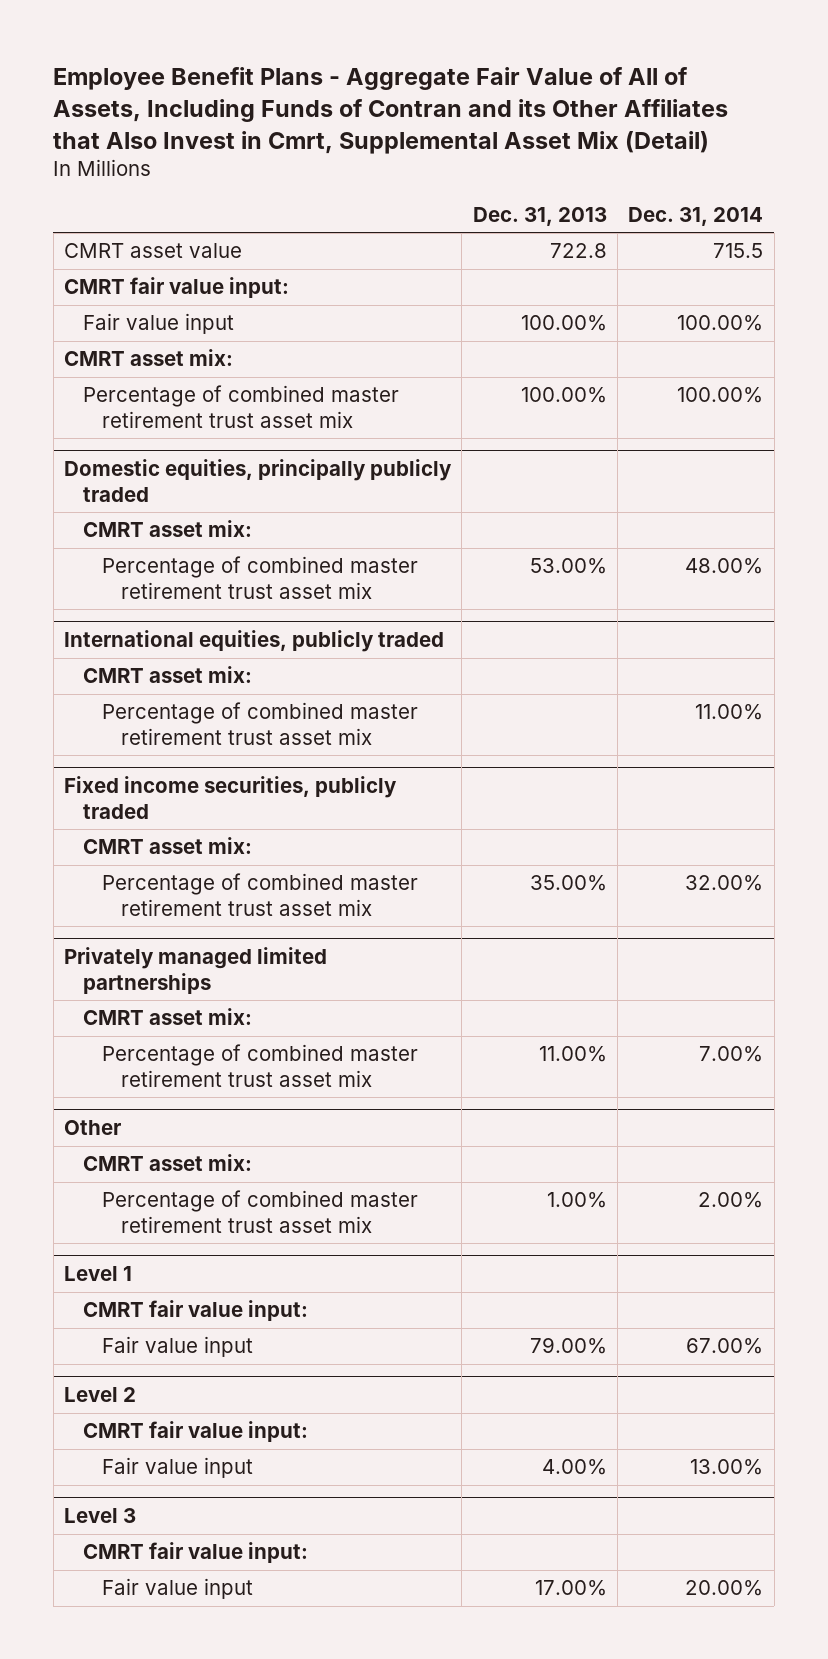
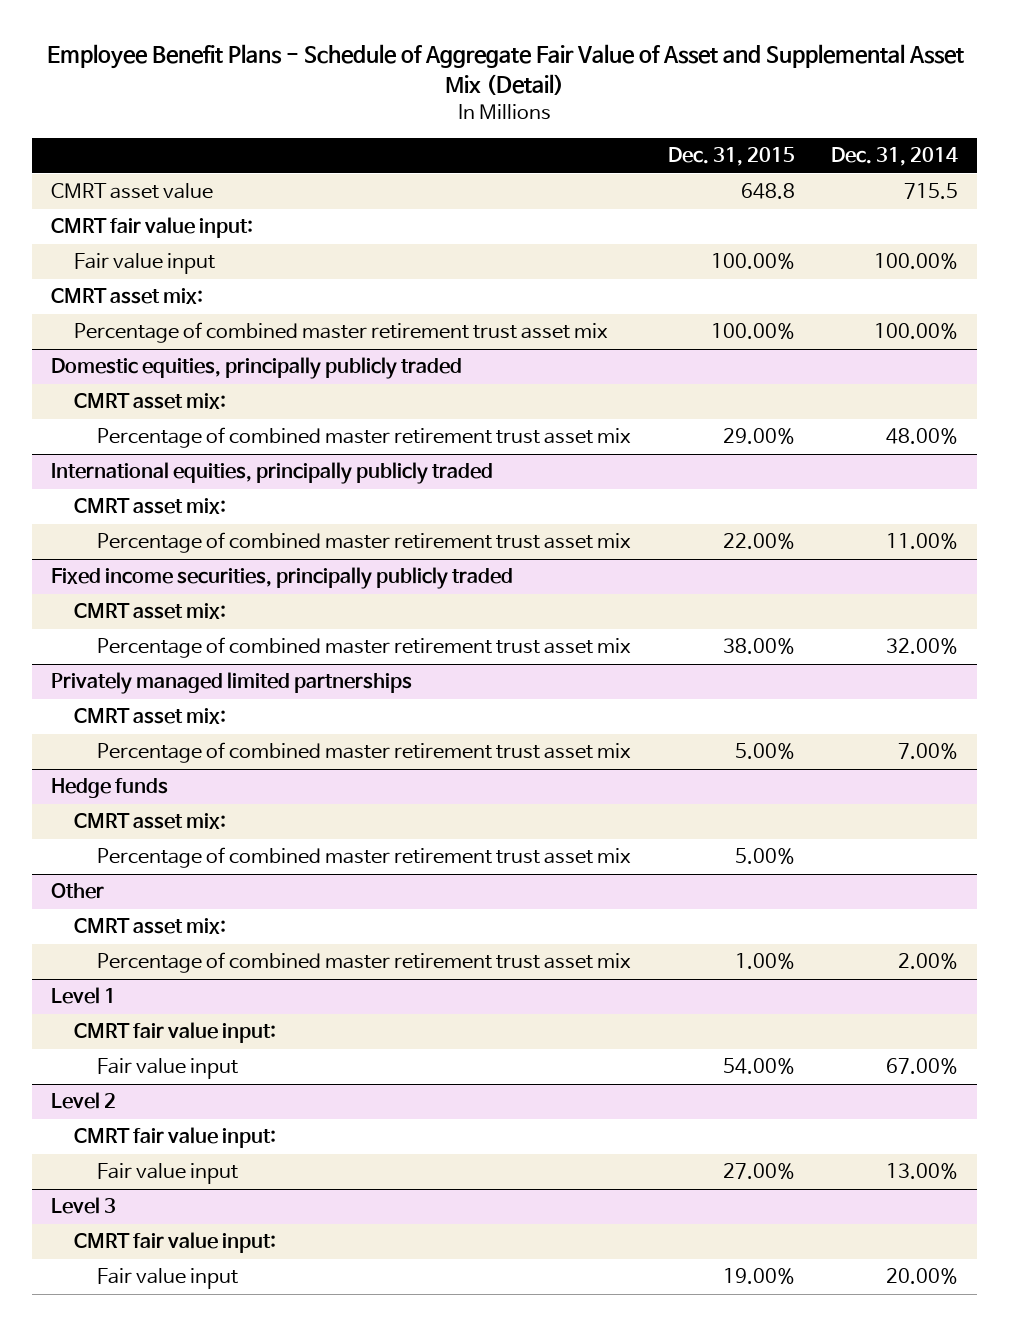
- Employee Benefit Plans - Aggregate Fair Value of All of Assets, Including Funds of Contran and its Other Affiliates that Also Invest in Cmrt, Supplemental Asset Mix (Detail)
+ Employee Benefit Plans - Schedule of Aggregate Fair Value of Asset and Supplemental Asset Mix (Detail)
- | Dec. 31, 2013 | Dec. 31, 2014
+ | Dec. 31, 2015 | Dec. 31, 2014
- International equities, publicly traded
+ International equities, principally publicly traded
- Fixed income securities, publicly traded
+ Fixed income securities, principally publicly traded
+ Hedge funds
+ CMRT asset mix:
+ Percentage of combined master retirement trust asset mix | 5.00% |

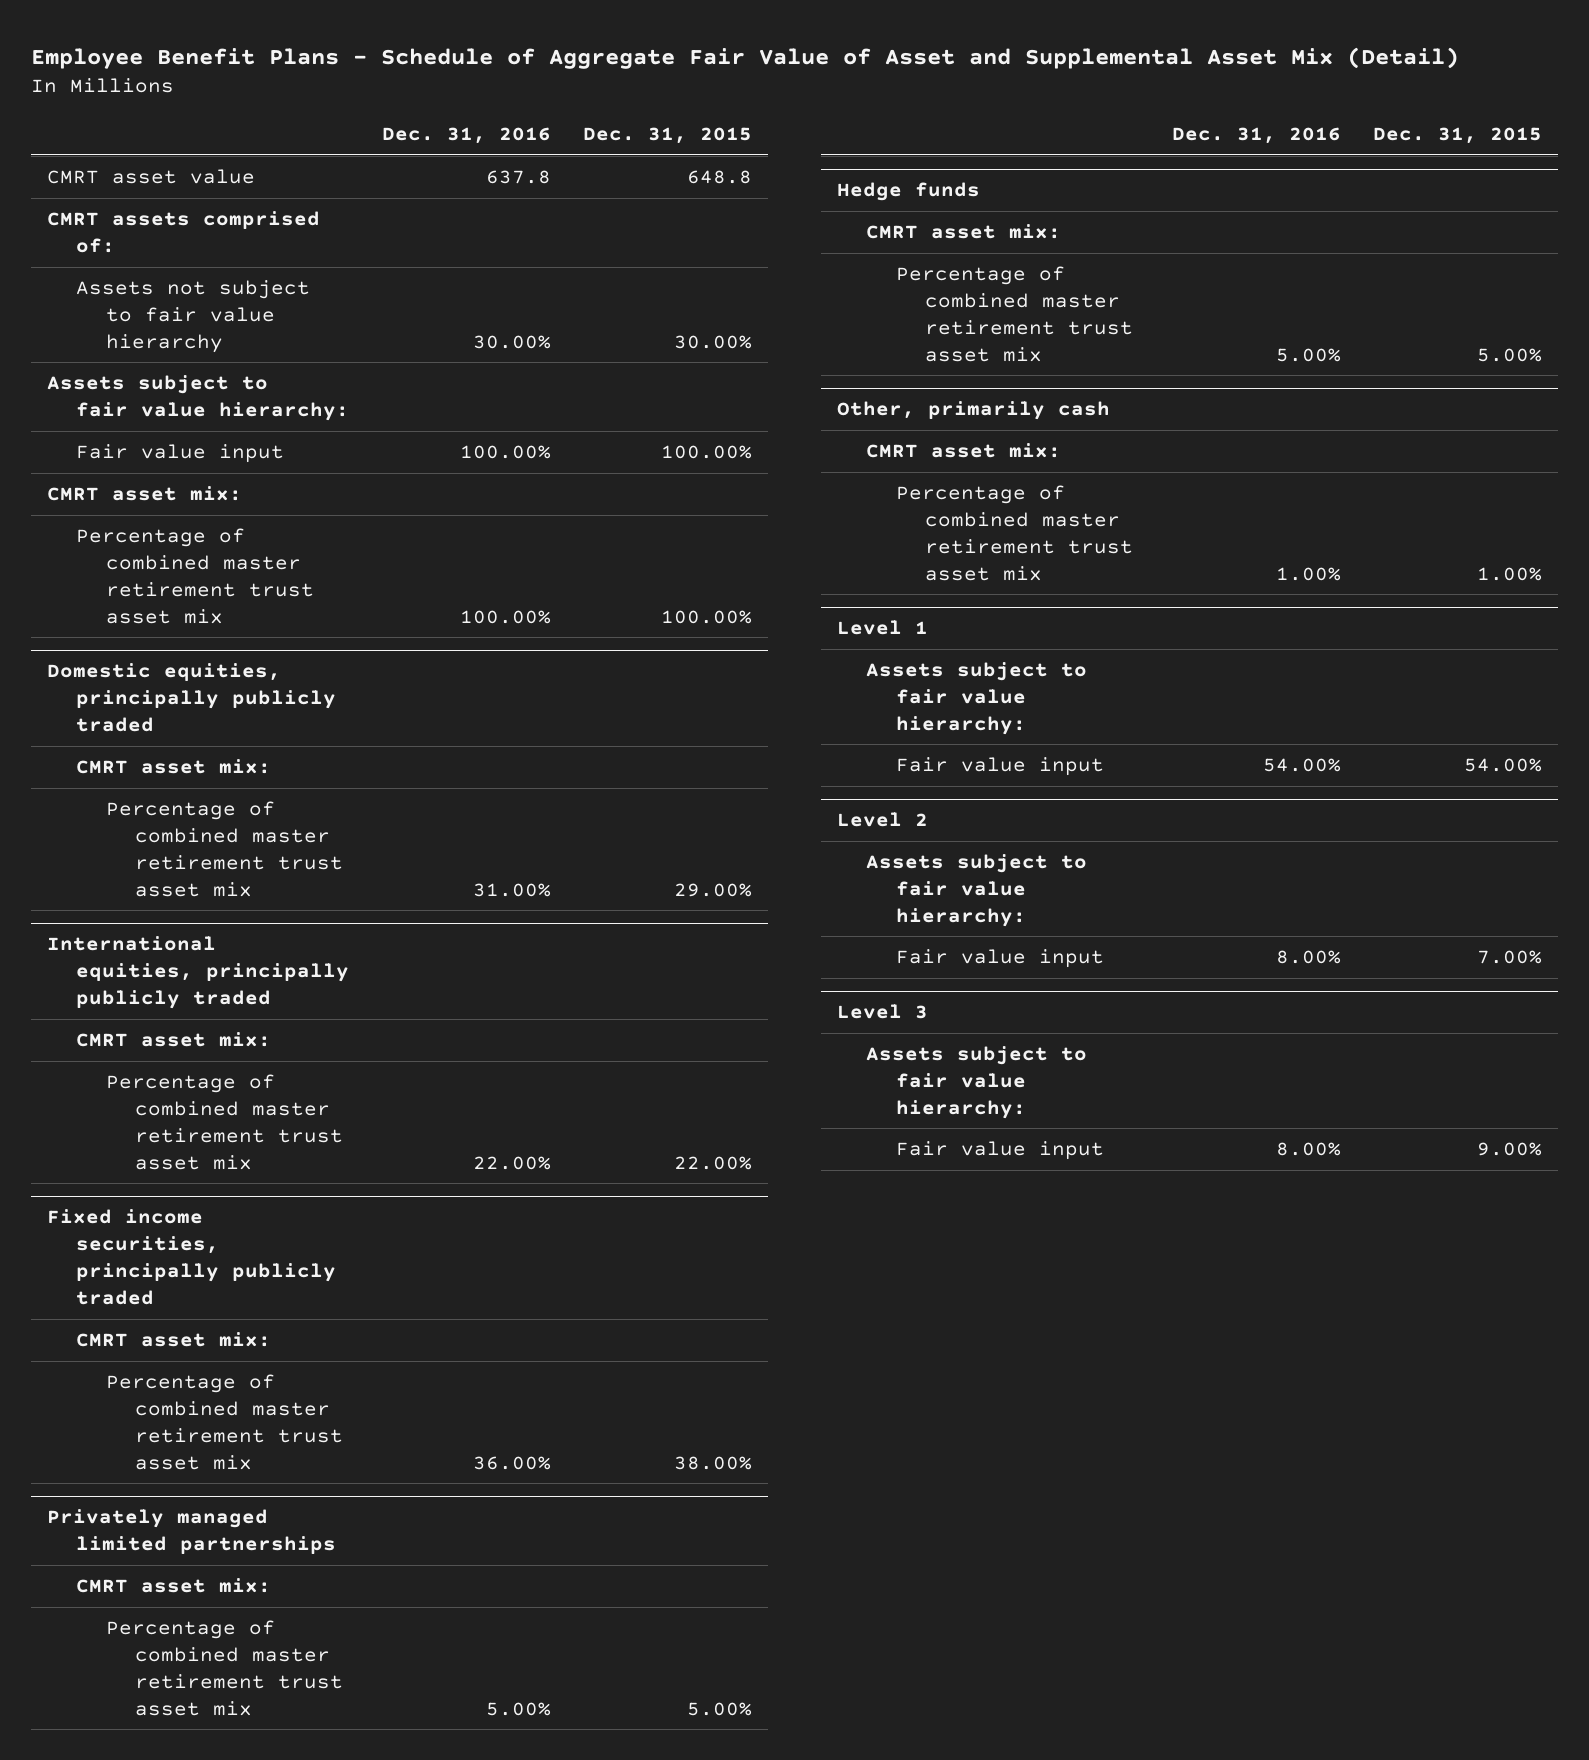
- | Dec. 31, 2015 | Dec. 31, 2014
+ | Dec. 31, 2016 | Dec. 31, 2015
- CMRT fair value input:
+ CMRT assets comprised of:
+ Assets not subject to fair value hierarchy | 30.00% | 30.00%
+ Assets subject to fair value hierarchy:
- Other
+ Other, primarily cash
@ Level 1
- CMRT fair value input:
+ Assets subject to fair value hierarchy:
@ Level 2
- CMRT fair value input:
- Fair value input | 27.00% | 13.00%
+ Assets subject to fair value hierarchy:
+ Fair value input | 8.00% | 7.00%
@ Level 3
- CMRT fair value input:
- Fair value input | 19.00% | 20.00%
+ Assets subject to fair value hierarchy:
+ Fair value input | 8.00% | 9.00%

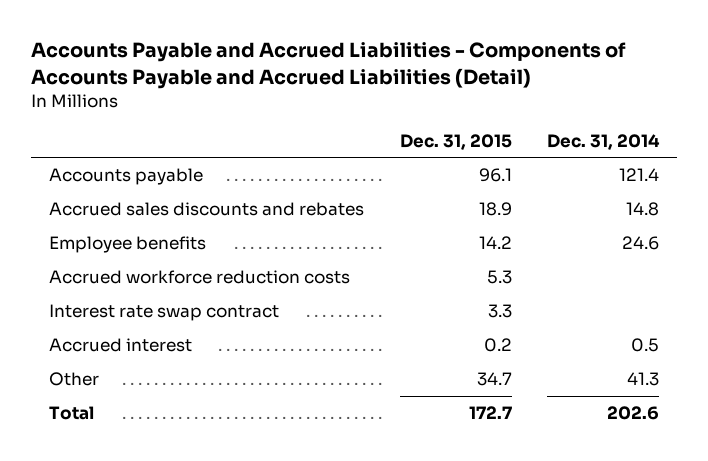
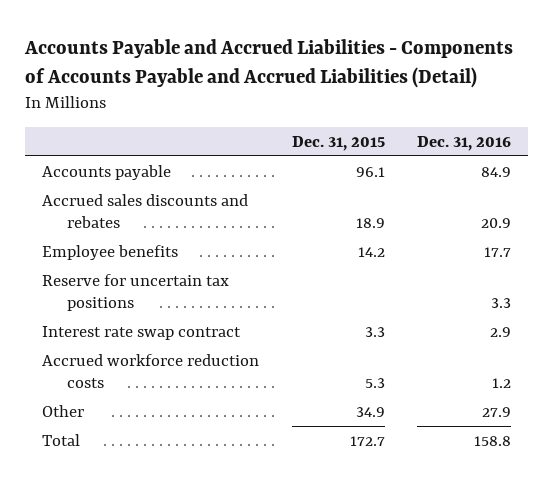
- | Dec. 31, 2015 | Dec. 31, 2014
+ | Dec. 31, 2015 | Dec. 31, 2016
+ Reserve for uncertain tax positions | | 3.3
- Accrued interest | 0.2 | 0.5
- Other | 34.7 | 41.3
moved down: Accrued workforce reduction costs | 5.3 | 1.2
+ Other | 34.9 | 27.9

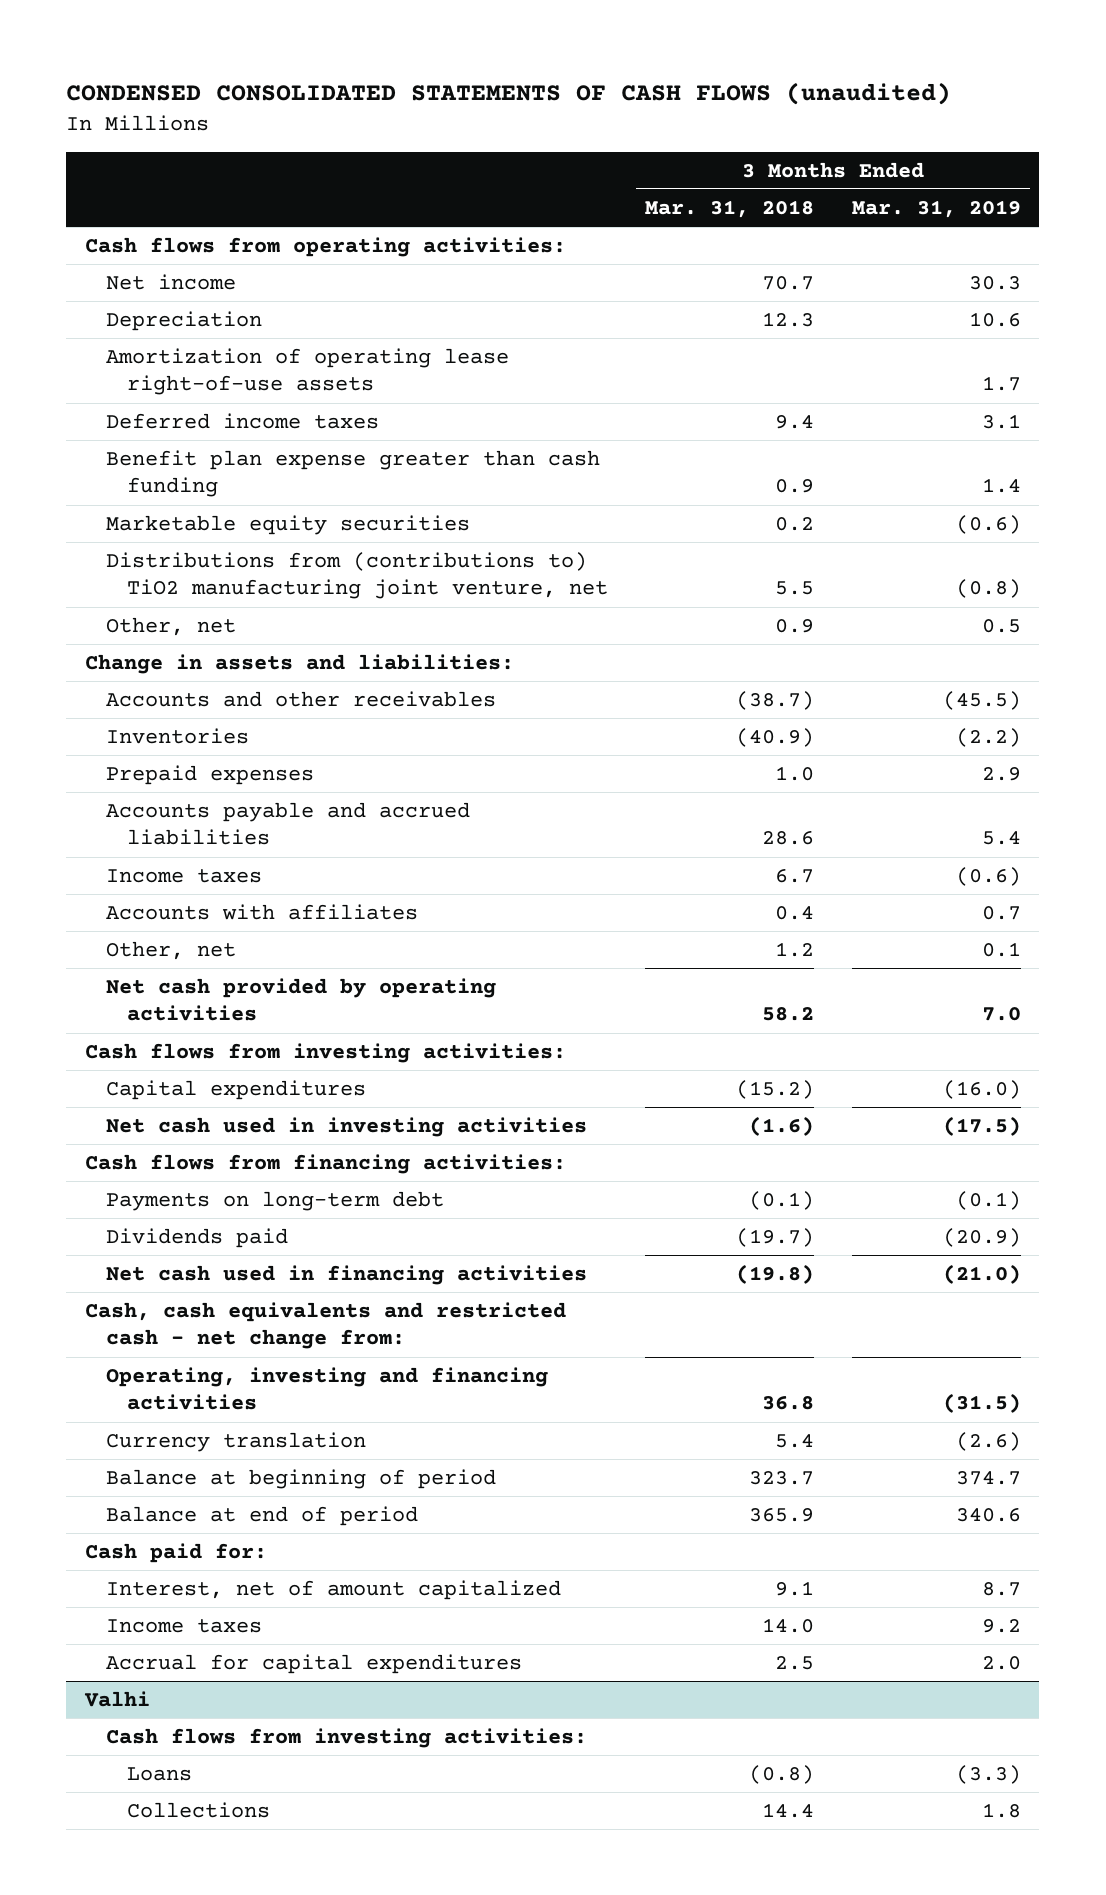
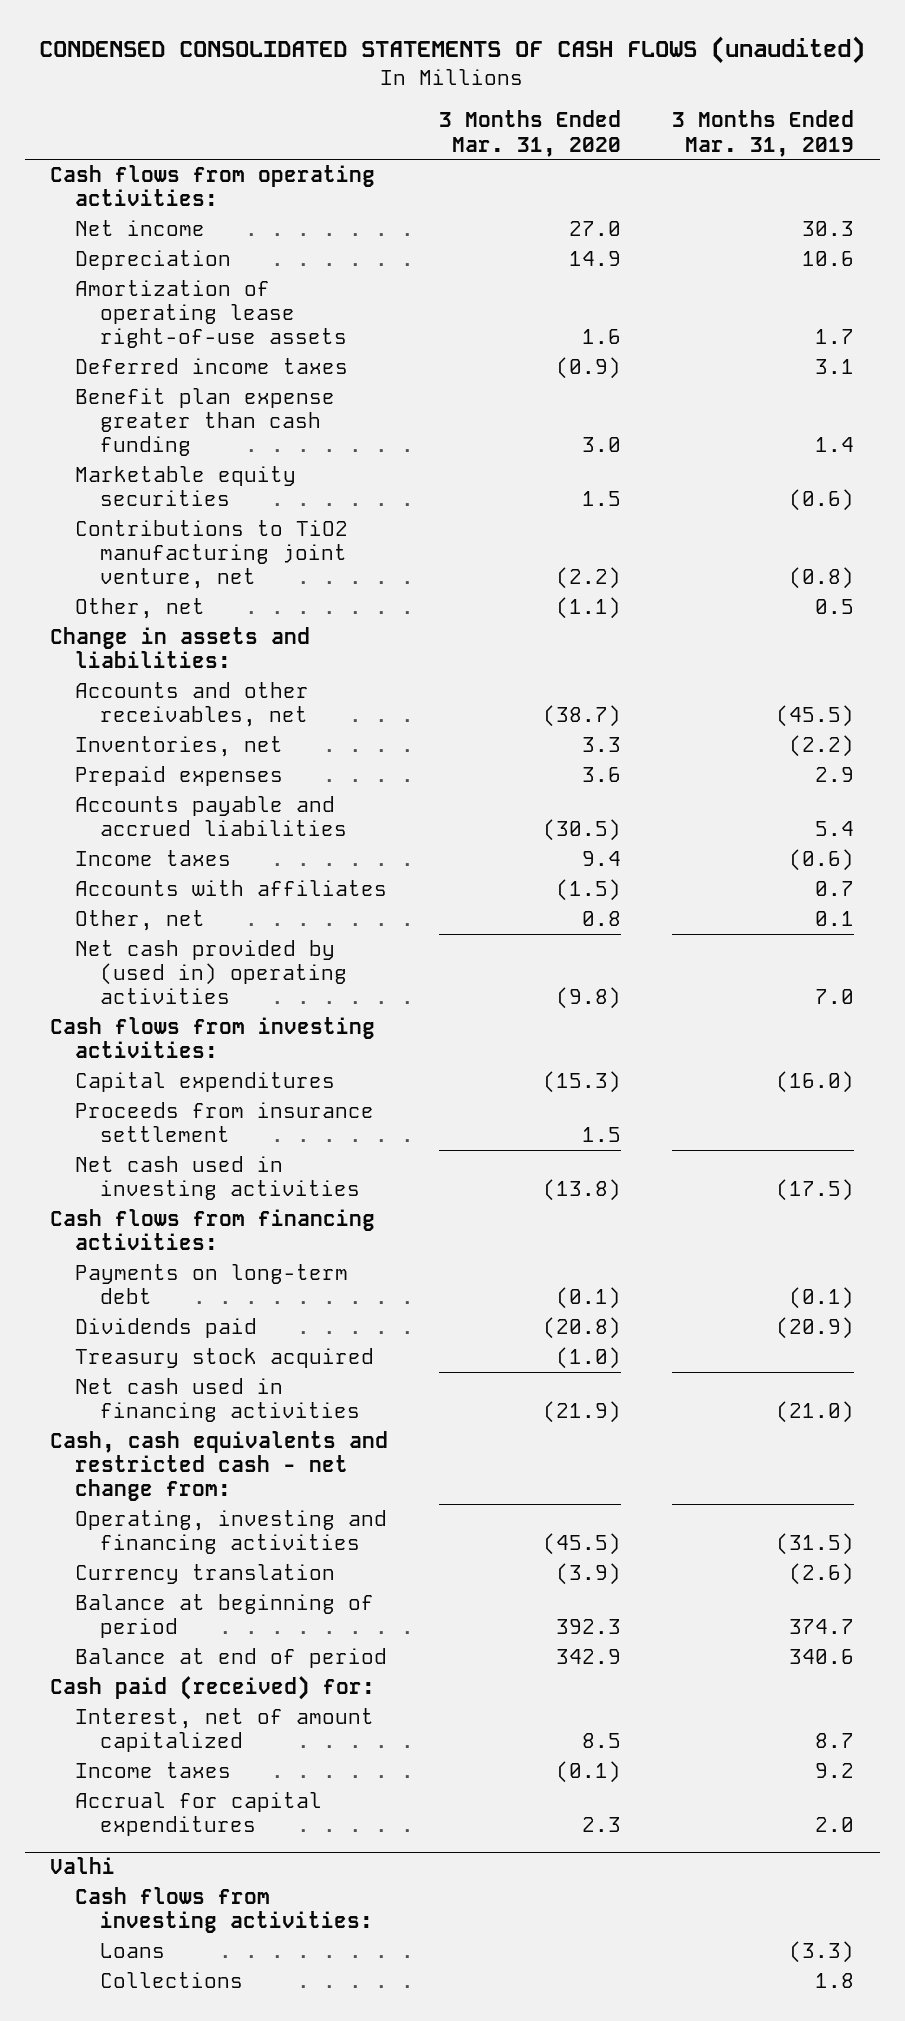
- | 3 Months Ended Mar. 31, 2018 | 3 Months Ended Mar. 31, 2019
+ | 3 Months Ended Mar. 31, 2020 | 3 Months Ended Mar. 31, 2019
- Distributions from (contributions to) TiO2 manufacturing joint venture, net | 5.5 | (0.8)
+ Contributions to TiO2 manufacturing joint venture, net | (2.2) | (0.8)
- Accounts and other receivables | (38.7) | (45.5)
- Inventories | (40.9) | (2.2)
+ Accounts and other receivables, net | (38.7) | (45.5)
+ Inventories, net | 3.3 | (2.2)
- Net cash provided by operating activities | 58.2 | 7.0
+ Net cash provided by (used in) operating activities | (9.8) | 7.0
+ Proceeds from insurance settlement | 1.5 |
+ Treasury stock acquired | (1.0) |
- Cash paid for:
+ Cash paid (received) for:

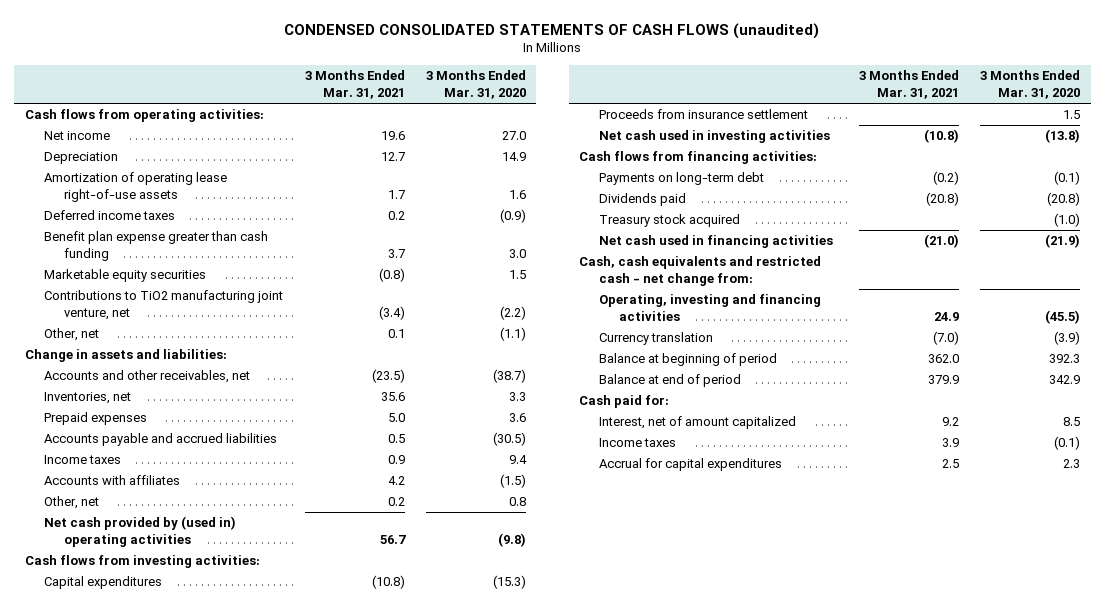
- | 3 Months Ended Mar. 31, 2020 | 3 Months Ended Mar. 31, 2019
+ | 3 Months Ended Mar. 31, 2021 | 3 Months Ended Mar. 31, 2020
- Cash paid (received) for:
+ Cash paid for:
- Valhi
- Cash flows from investing activities:
- Loans | | (3.3)
- Collections | | 1.8

